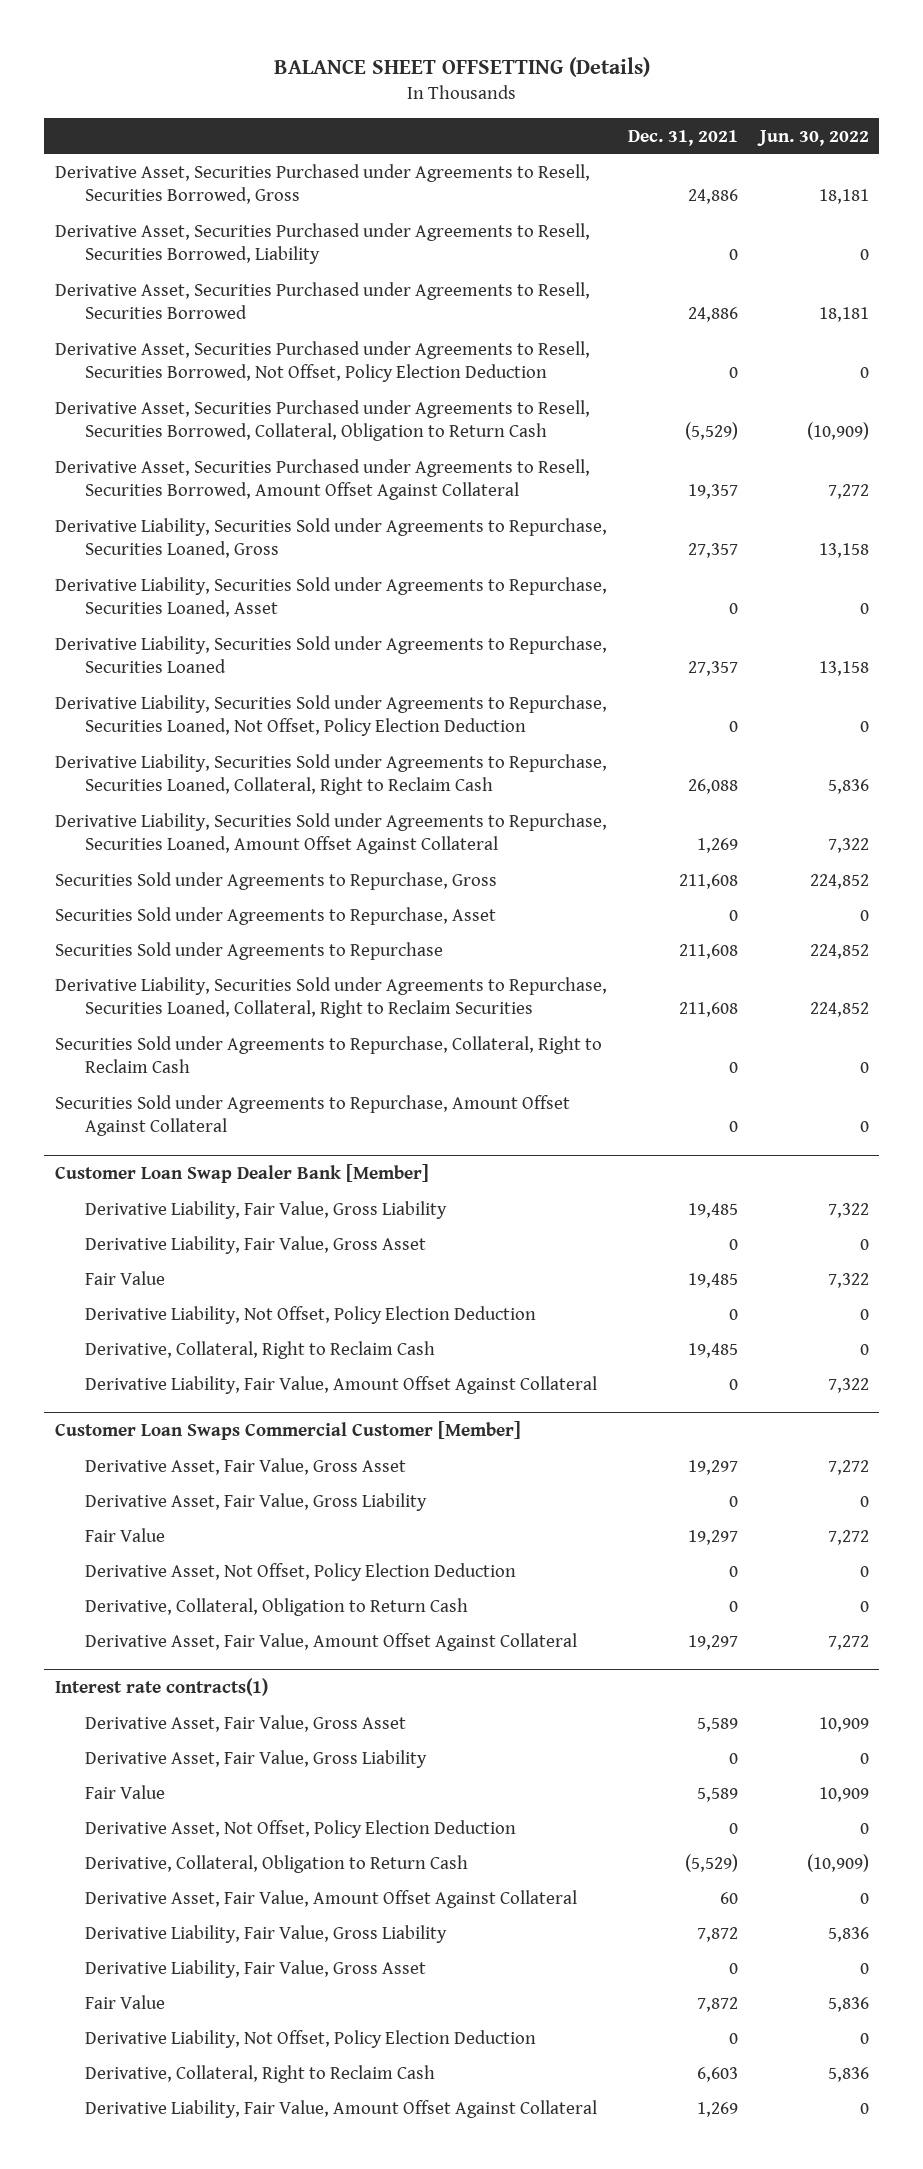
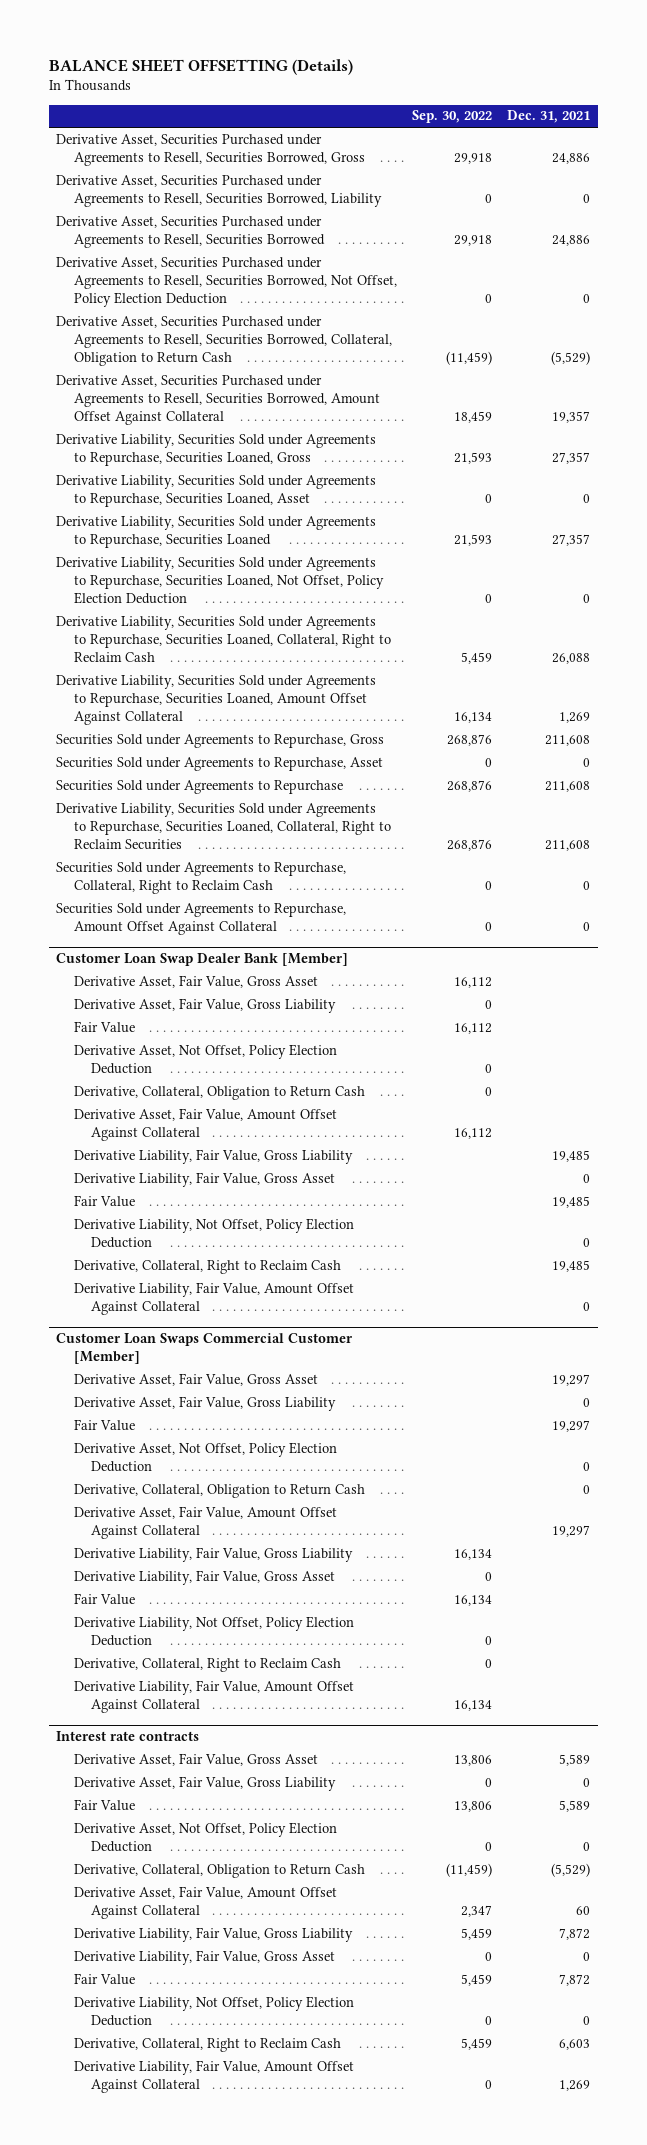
- | Dec. 31, 2021 | Jun. 30, 2022
+ | Sep. 30, 2022 | Dec. 31, 2021
@ Customer Loan Swap Dealer Bank [Member]
+ Derivative Asset, Fair Value, Gross Asset | 16,112 |
+ Derivative Asset, Fair Value, Gross Liability | 0 |
+ Fair Value | 16,112 |
+ Derivative Asset, Not Offset, Policy Election Deduction | 0 |
+ Derivative, Collateral, Obligation to Return Cash | 0 |
+ Derivative Asset, Fair Value, Amount Offset Against Collateral | 16,112 |
- Interest rate contracts(1)
@ Customer Loan Swaps Commercial Customer [Member]
+ Derivative Liability, Fair Value, Gross Liability | 16,134 |
+ Derivative Liability, Fair Value, Gross Asset | 0 |
+ Fair Value | 16,134 |
+ Derivative Liability, Not Offset, Policy Election Deduction | 0 |
+ Derivative, Collateral, Right to Reclaim Cash | 0 |
+ Derivative Liability, Fair Value, Amount Offset Against Collateral | 16,134 |
+ Interest rate contracts

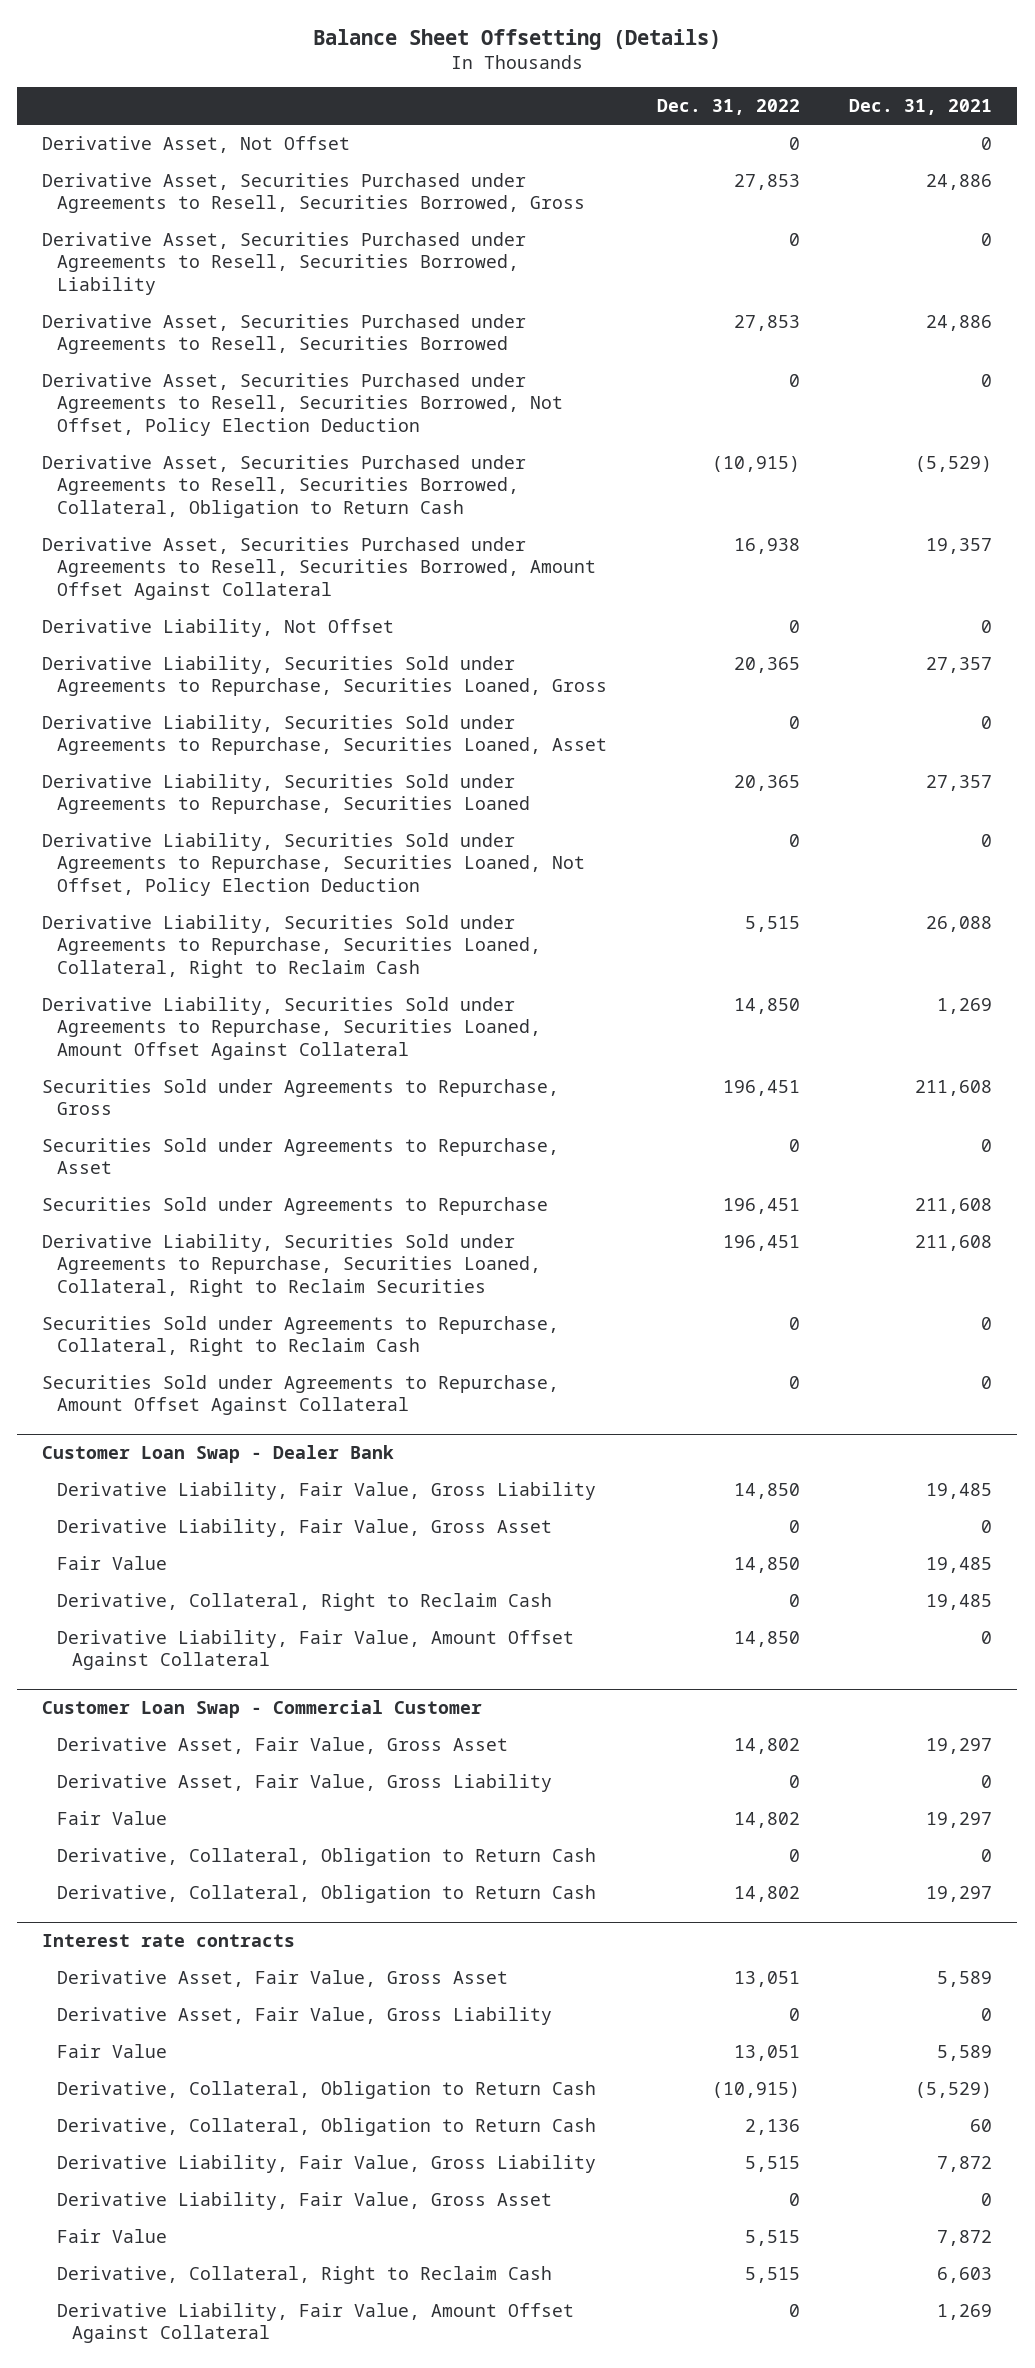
- BALANCE SHEET OFFSETTING (Details)
+ Balance Sheet Offsetting (Details)
- | Sep. 30, 2022 | Dec. 31, 2021
+ | Dec. 31, 2022 | Dec. 31, 2021
+ Derivative Asset, Not Offset | 0 | 0
+ Derivative Liability, Not Offset | 0 | 0
- Customer Loan Swap Dealer Bank [Member]
- Derivative Asset, Fair Value, Gross Asset | 16,112 |
- Derivative Asset, Fair Value, Gross Liability | 0 |
- Fair Value | 16,112 |
- Derivative Asset, Not Offset, Policy Election Deduction | 0 |
- Derivative, Collateral, Obligation to Return Cash | 0 |
- Derivative Asset, Fair Value, Amount Offset Against Collateral | 16,112 |
+ Customer Loan Swap - Dealer Bank
- Derivative Liability, Not Offset, Policy Election Deduction | | 0
- Customer Loan Swaps Commercial Customer [Member]
+ Customer Loan Swap - Commercial Customer
- Derivative Asset, Not Offset, Policy Election Deduction | | 0
- Derivative Asset, Fair Value, Amount Offset Against Collateral | | 19,297
- Derivative Liability, Fair Value, Gross Liability | 16,134 |
- Derivative Liability, Fair Value, Gross Asset | 0 |
- Fair Value | 16,134 |
- Derivative Liability, Not Offset, Policy Election Deduction | 0 |
- Derivative, Collateral, Right to Reclaim Cash | 0 |
- Derivative Liability, Fair Value, Amount Offset Against Collateral | 16,134 |
+ Derivative, Collateral, Obligation to Return Cash | 14,802 | 19,297
@ Interest rate contracts
- Derivative Asset, Not Offset, Policy Election Deduction | 0 | 0
- Derivative Asset, Fair Value, Amount Offset Against Collateral | 2,347 | 60
+ Derivative, Collateral, Obligation to Return Cash | 2,136 | 60
- Derivative Liability, Not Offset, Policy Election Deduction | 0 | 0

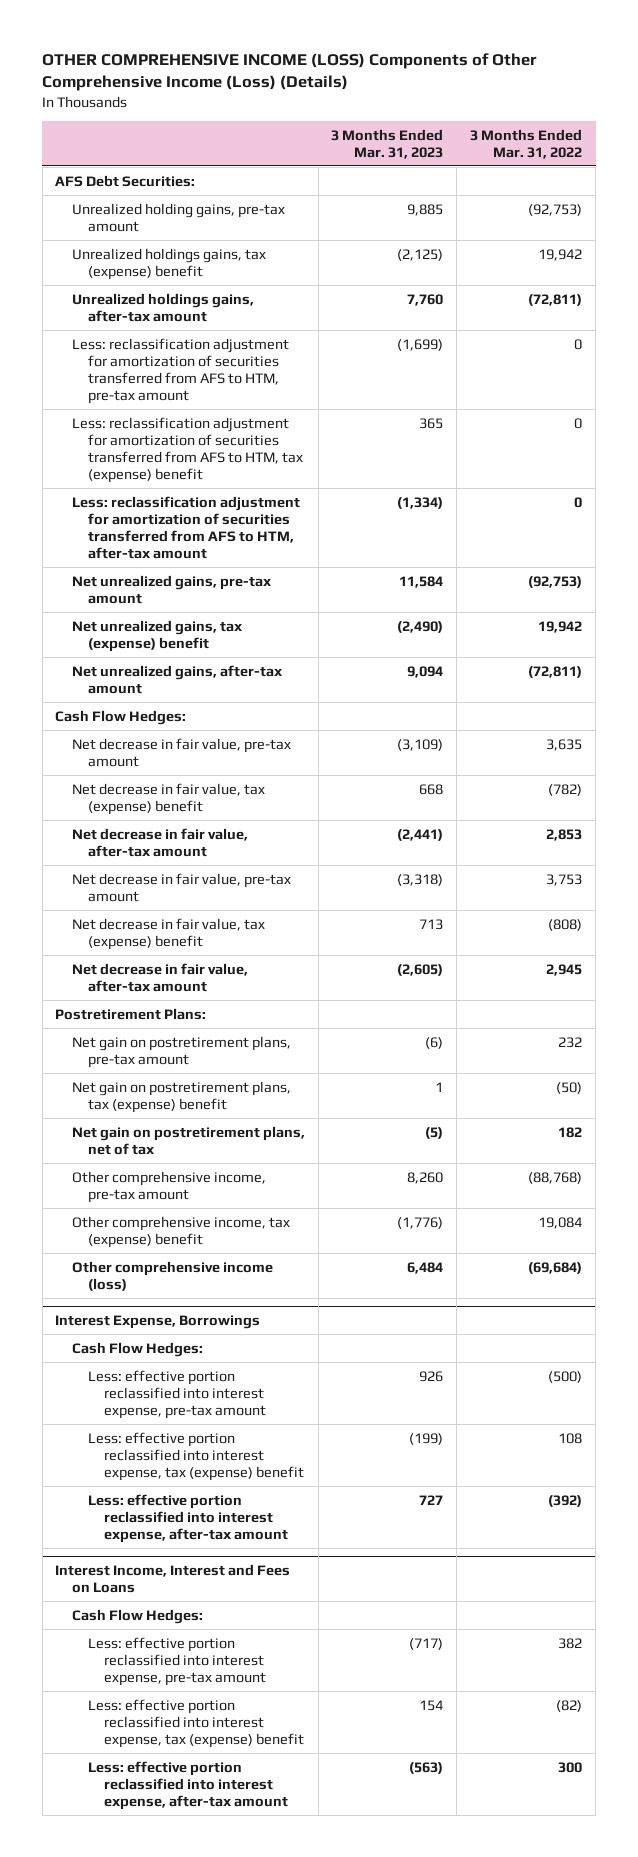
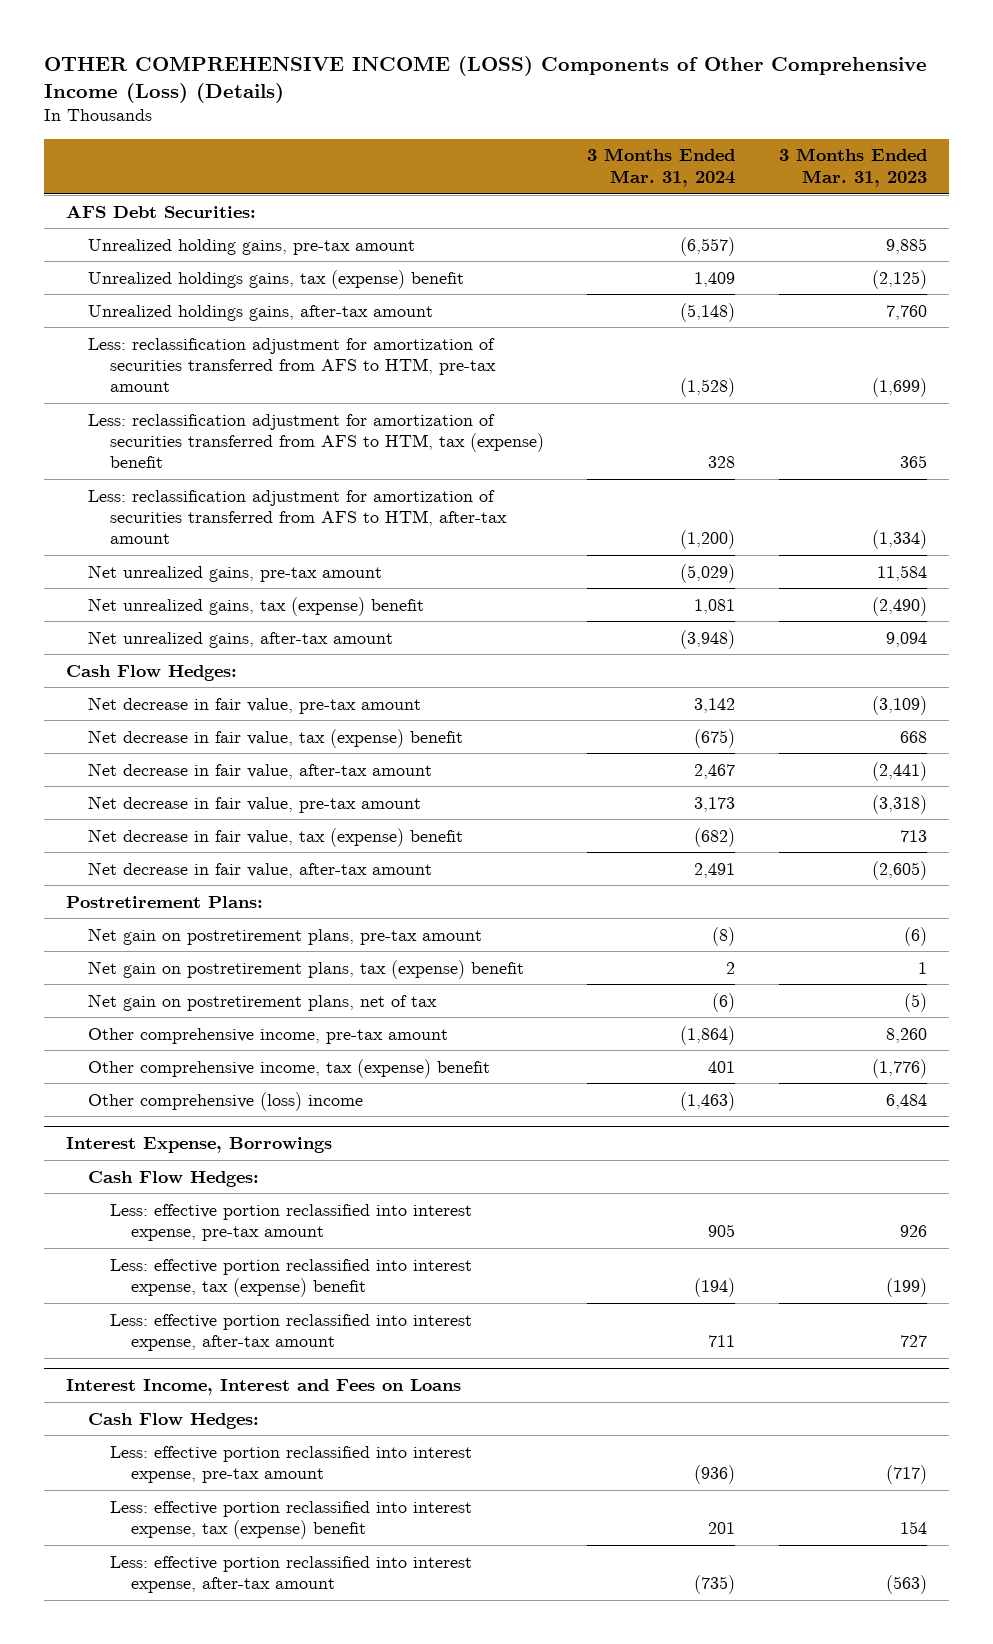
- | 3 Months Ended Mar. 31, 2023 | 3 Months Ended Mar. 31, 2022
+ | 3 Months Ended Mar. 31, 2024 | 3 Months Ended Mar. 31, 2023
- Other comprehensive income (loss) | 6,484 | (69,684)
+ Other comprehensive (loss) income | (1,463) | 6,484

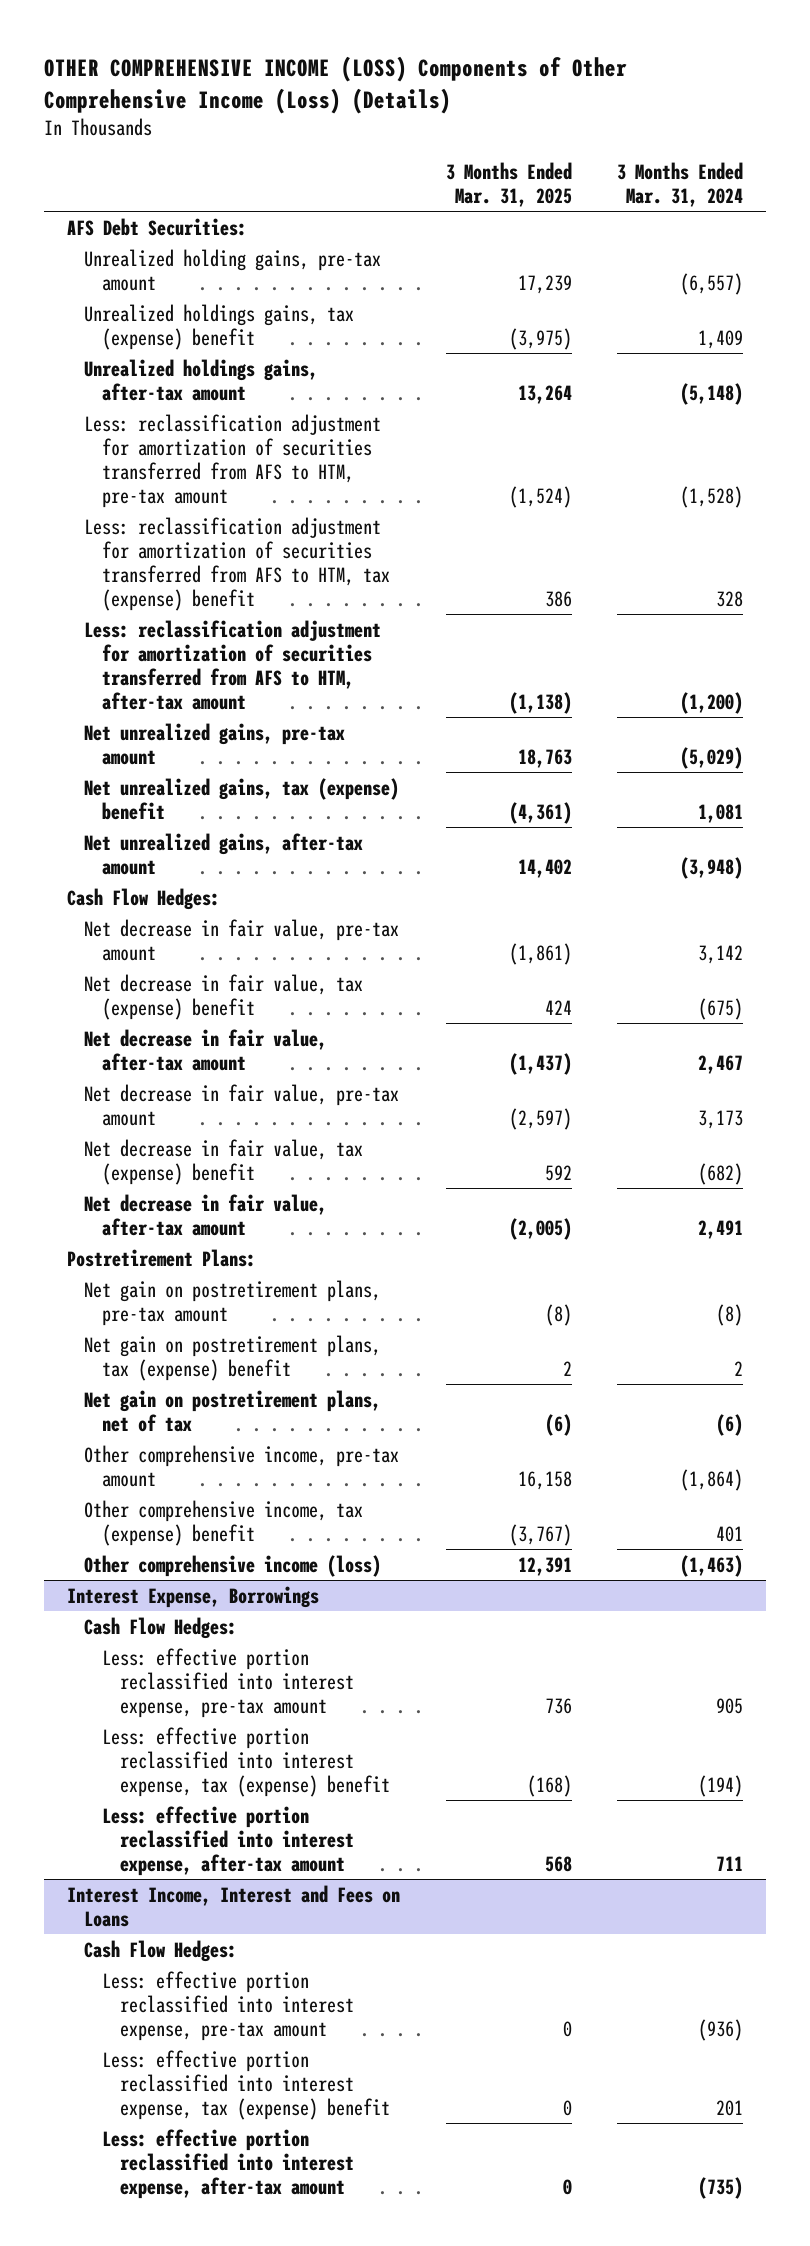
- | 3 Months Ended Mar. 31, 2024 | 3 Months Ended Mar. 31, 2023
+ | 3 Months Ended Mar. 31, 2025 | 3 Months Ended Mar. 31, 2024
- Other comprehensive (loss) income | (1,463) | 6,484
+ Other comprehensive income (loss) | 12,391 | (1,463)

